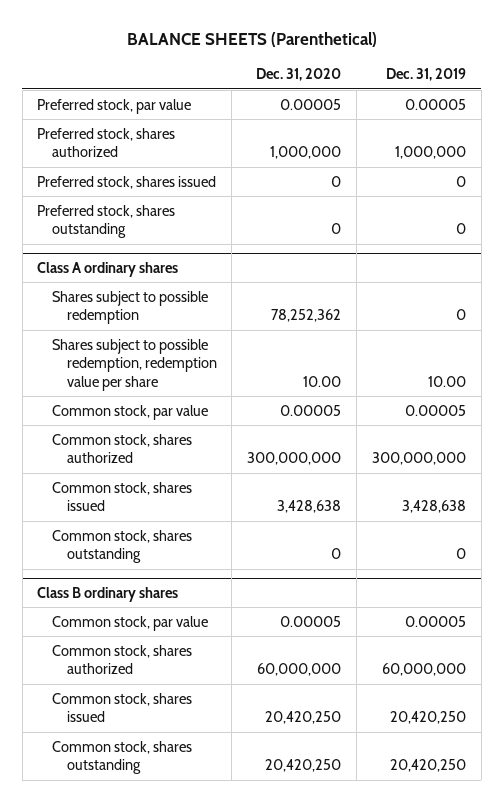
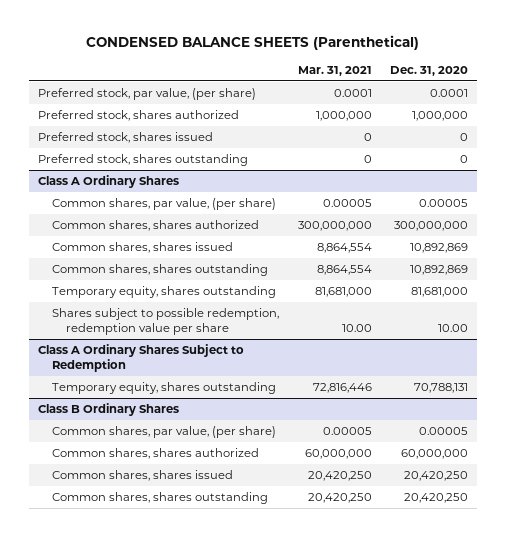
- BALANCE SHEETS (Parenthetical)
+ CONDENSED BALANCE SHEETS (Parenthetical)
- | Dec. 31, 2020 | Dec. 31, 2019
+ | Mar. 31, 2021 | Dec. 31, 2020
- Preferred stock, par value | 0.00005 | 0.00005
+ Preferred stock, par value, (per share) | 0.0001 | 0.0001
- Class A ordinary shares
- Shares subject to possible redemption | 78,252,362 | 0
+ Class A Ordinary Shares
+ Common shares, par value, (per share) | 0.00005 | 0.00005
+ Common shares, shares authorized | 300,000,000 | 300,000,000
+ Common shares, shares issued | 8,864,554 | 10,892,869
+ Common shares, shares outstanding | 8,864,554 | 10,892,869
+ Temporary equity, shares outstanding | 81,681,000 | 81,681,000
- Common stock, par value | 0.00005 | 0.00005
- Common stock, shares authorized | 300,000,000 | 300,000,000
- Common stock, shares issued | 3,428,638 | 3,428,638
- Common stock, shares outstanding | 0 | 0
- Class B ordinary shares
- Common stock, par value | 0.00005 | 0.00005
- Common stock, shares authorized | 60,000,000 | 60,000,000
- Common stock, shares issued | 20,420,250 | 20,420,250
- Common stock, shares outstanding | 20,420,250 | 20,420,250
+ Class A Ordinary Shares Subject to Redemption
+ Temporary equity, shares outstanding | 72,816,446 | 70,788,131
+ Class B Ordinary Shares
+ Common shares, par value, (per share) | 0.00005 | 0.00005
+ Common shares, shares authorized | 60,000,000 | 60,000,000
+ Common shares, shares issued | 20,420,250 | 20,420,250
+ Common shares, shares outstanding | 20,420,250 | 20,420,250

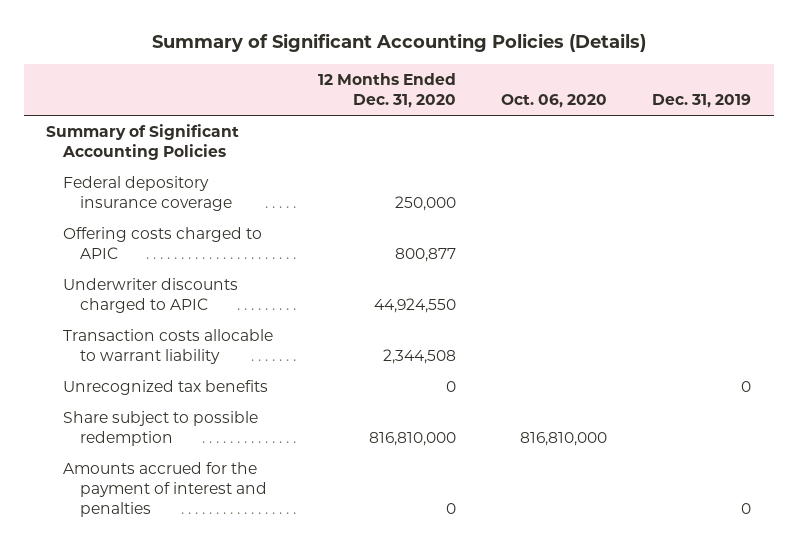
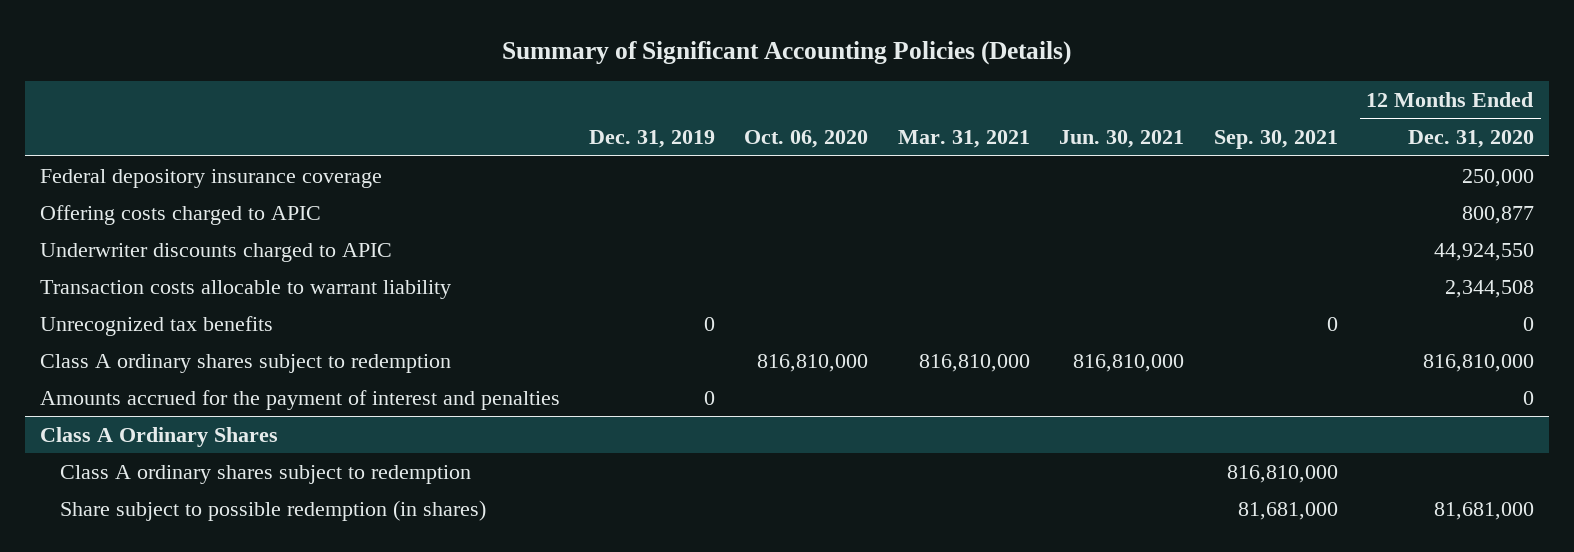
- | 12 Months Ended Dec. 31, 2020 | Oct. 06, 2020 | Dec. 31, 2019
+ | Dec. 31, 2019 | Oct. 06, 2020 | Mar. 31, 2021 | Jun. 30, 2021 | Sep. 30, 2021 | 12 Months Ended Dec. 31, 2020
- Summary of Significant Accounting Policies
- Share subject to possible redemption | 816,810,000 | 816,810,000 |
+ Class A ordinary shares subject to redemption | | 816,810,000 | 816,810,000 | 816,810,000 | | 816,810,000
+ Class A Ordinary Shares
+ Class A ordinary shares subject to redemption | | | | | 816,810,000 |
+ Share subject to possible redemption (in shares) | | | | | 81,681,000 | 81,681,000

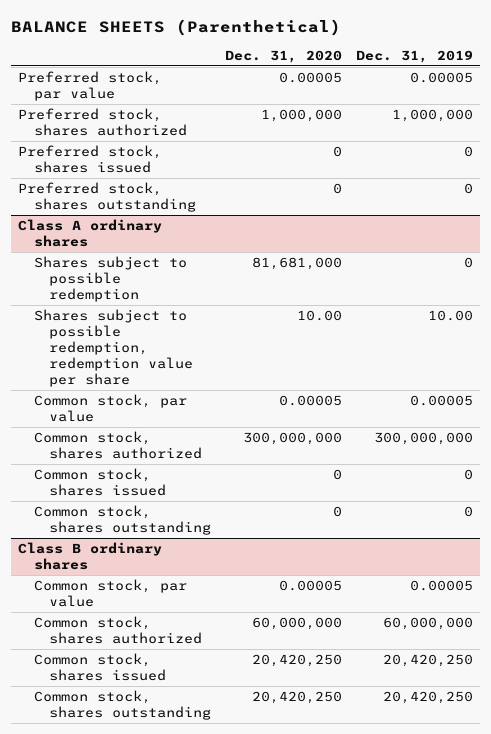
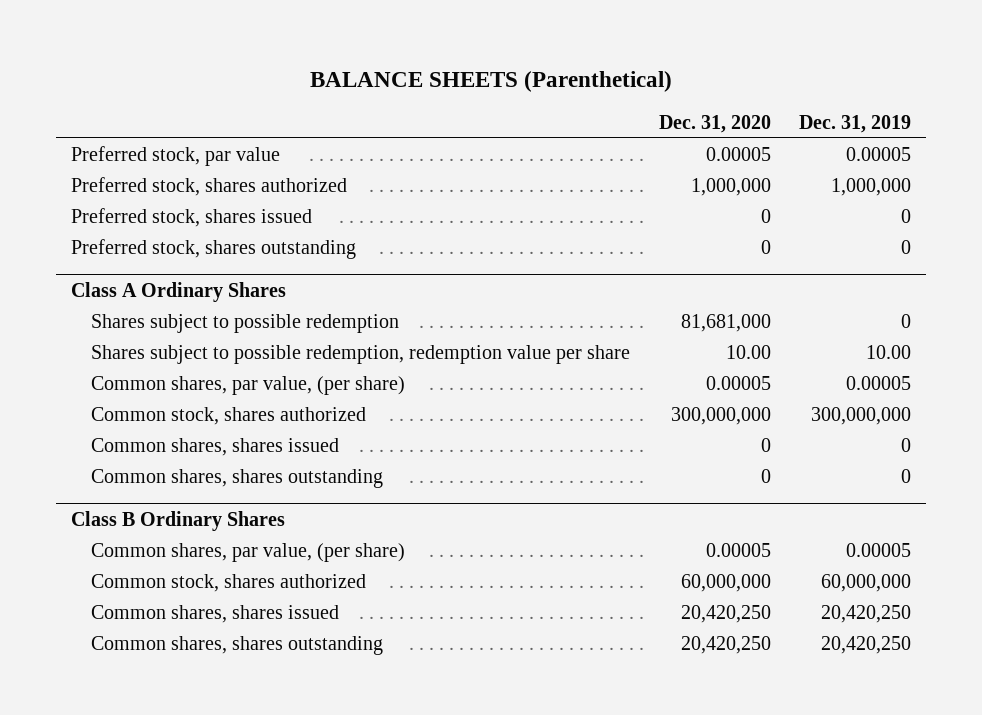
- Class A ordinary shares
+ Class A Ordinary Shares
- Common stock, par value | 0.00005 | 0.00005
+ Common shares, par value, (per share) | 0.00005 | 0.00005
- Common stock, shares issued | 0 | 0
- Common stock, shares outstanding | 0 | 0
- Class B ordinary shares
- Common stock, par value | 0.00005 | 0.00005
+ Common shares, shares issued | 0 | 0
+ Common shares, shares outstanding | 0 | 0
+ Class B Ordinary Shares
+ Common shares, par value, (per share) | 0.00005 | 0.00005
- Common stock, shares issued | 20,420,250 | 20,420,250
- Common stock, shares outstanding | 20,420,250 | 20,420,250
+ Common shares, shares issued | 20,420,250 | 20,420,250
+ Common shares, shares outstanding | 20,420,250 | 20,420,250

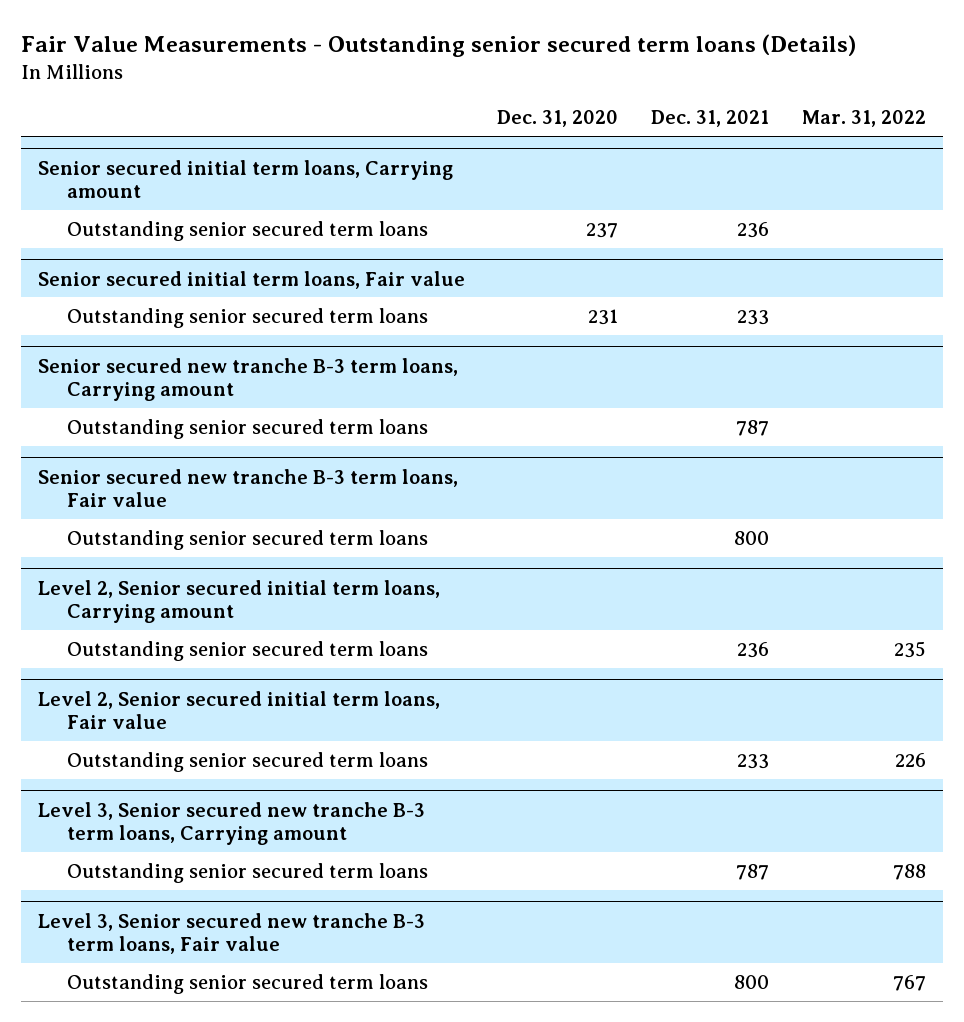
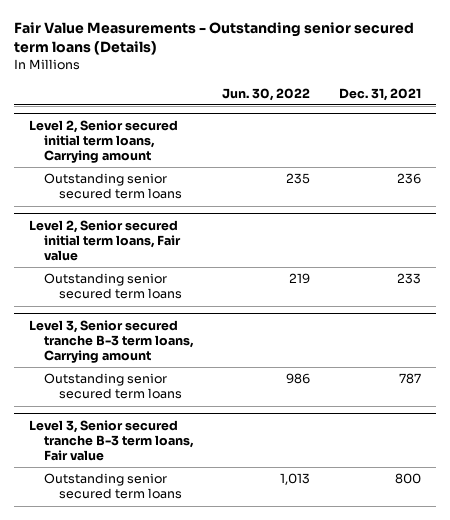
- | Dec. 31, 2020 | Dec. 31, 2021 | Mar. 31, 2022
+ | Jun. 30, 2022 | Dec. 31, 2021
- Senior secured initial term loans, Carrying amount
- Outstanding senior secured term loans | 237 | 236 |
- Senior secured initial term loans, Fair value
- Outstanding senior secured term loans | 231 | 233 |
- Senior secured new tranche B-3 term loans, Carrying amount
- Outstanding senior secured term loans | | 787 |
- Senior secured new tranche B-3 term loans, Fair value
- Outstanding senior secured term loans | | 800 |
- Level 3, Senior secured new tranche B-3 term loans, Carrying amount
+ Level 3, Senior secured tranche B-3 term loans, Carrying amount
- Level 3, Senior secured new tranche B-3 term loans, Fair value
+ Level 3, Senior secured tranche B-3 term loans, Fair value

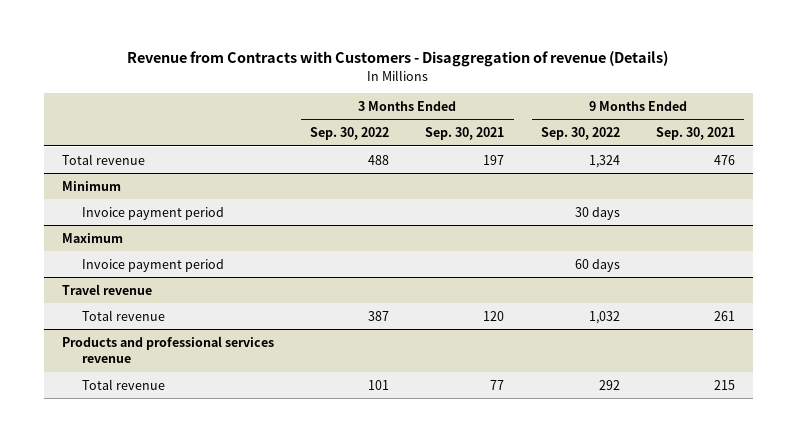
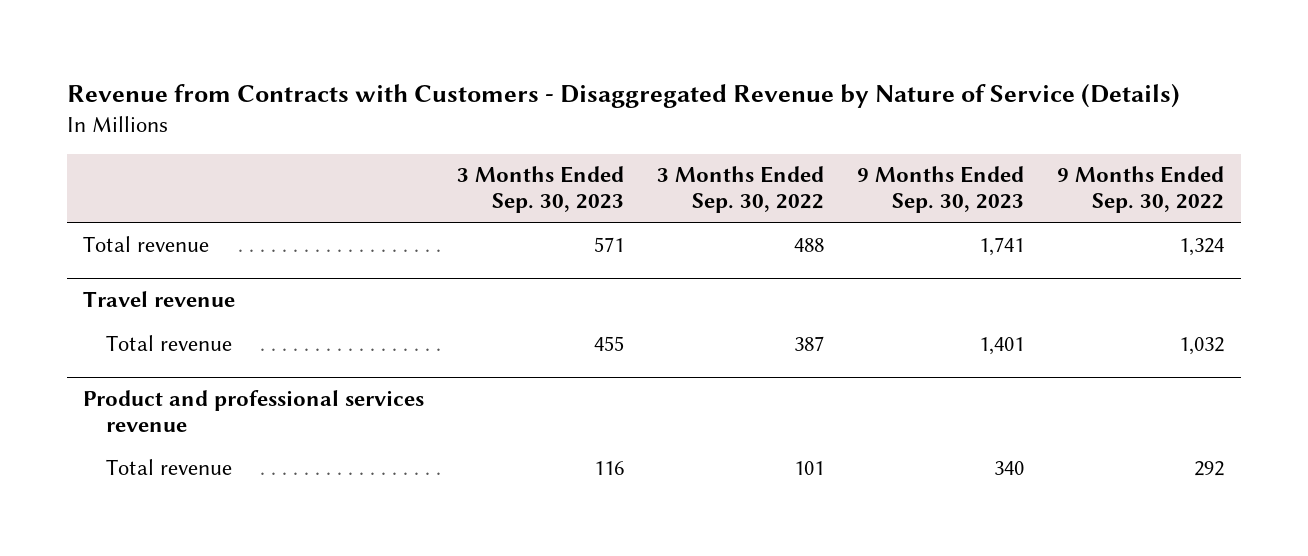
- Revenue from Contracts with Customers - Disaggregation of revenue (Details)
+ Revenue from Contracts with Customers - Disaggregated Revenue by Nature of Service (Details)
- | 3 Months Ended Sep. 30, 2022 | 3 Months Ended Sep. 30, 2021 | 9 Months Ended Sep. 30, 2022 | 9 Months Ended Sep. 30, 2021
+ | 3 Months Ended Sep. 30, 2023 | 3 Months Ended Sep. 30, 2022 | 9 Months Ended Sep. 30, 2023 | 9 Months Ended Sep. 30, 2022
- Minimum
- Invoice payment period | | | 30 days |
- Maximum
- Invoice payment period | | | 60 days |
- Products and professional services revenue
+ Product and professional services revenue

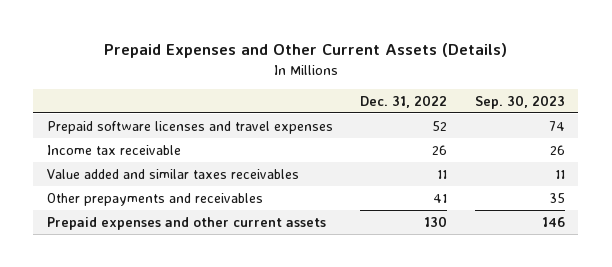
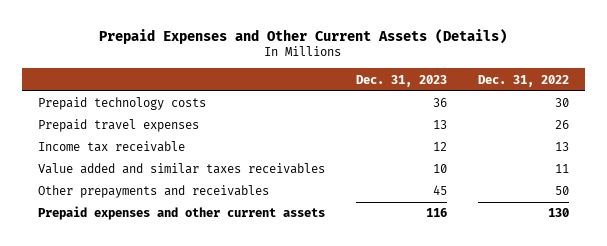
- | Dec. 31, 2022 | Sep. 30, 2023
+ | Dec. 31, 2023 | Dec. 31, 2022
- Prepaid software licenses and travel expenses | 52 | 74
- Income tax receivable | 26 | 26
+ Prepaid technology costs | 36 | 30
+ Prepaid travel expenses | 13 | 26
+ Income tax receivable | 12 | 13
- Other prepayments and receivables | 41 | 35
+ Other prepayments and receivables | 45 | 50

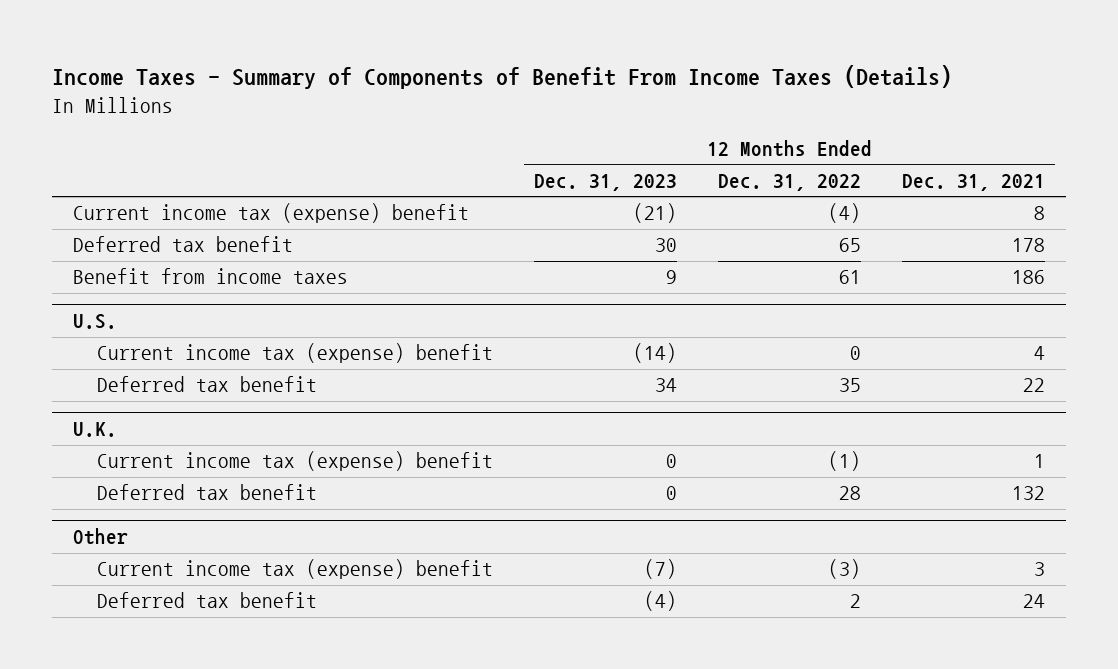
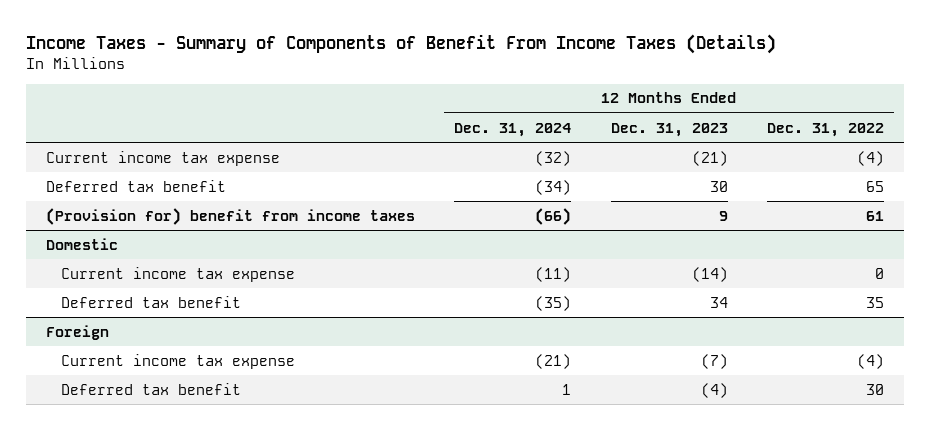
- | 12 Months Ended Dec. 31, 2023 | 12 Months Ended Dec. 31, 2022 | 12 Months Ended Dec. 31, 2021
+ | 12 Months Ended Dec. 31, 2024 | 12 Months Ended Dec. 31, 2023 | 12 Months Ended Dec. 31, 2022
- Current income tax (expense) benefit | (21) | (4) | 8
+ Current income tax expense | (32) | (21) | (4)
- Benefit from income taxes | 9 | 61 | 186
- U.S.
- Current income tax (expense) benefit | (14) | 0 | 4
+ (Provision for) benefit from income taxes | (66) | 9 | 61
+ Domestic
+ Current income tax expense | (11) | (14) | 0
- U.K.
- Current income tax (expense) benefit | 0 | (1) | 1
- Deferred tax benefit | 0 | 28 | 132
- Other
- Current income tax (expense) benefit | (7) | (3) | 3
- Deferred tax benefit | (4) | 2 | 24
+ Foreign
+ Current income tax expense | (21) | (7) | (4)
+ Deferred tax benefit | 1 | (4) | 30

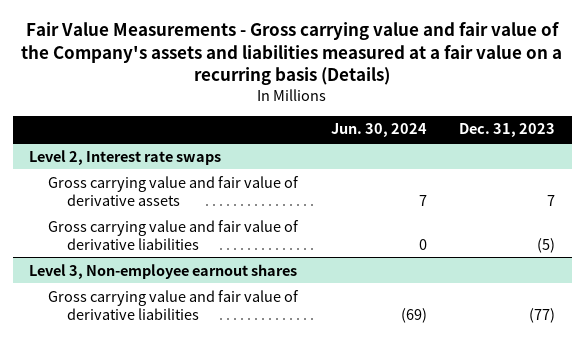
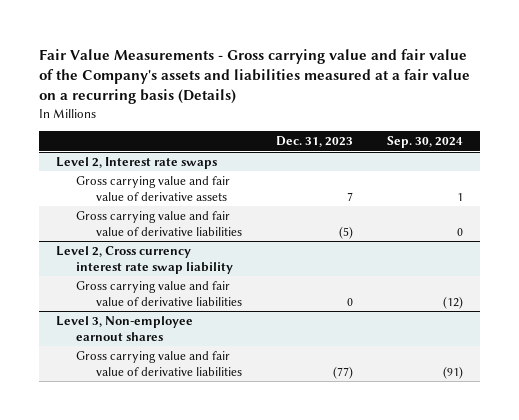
- | Jun. 30, 2024 | Dec. 31, 2023
+ | Dec. 31, 2023 | Sep. 30, 2024
+ Level 2, Cross currency interest rate swap liability
+ Gross carrying value and fair value of derivative liabilities | 0 | (12)

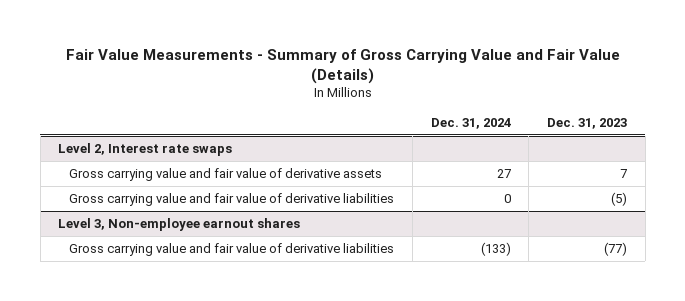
- Fair Value Measurements - Gross carrying value and fair value of the Company's assets and liabilities measured at a fair value on a recurring basis (Details)
+ Fair Value Measurements - Summary of Gross Carrying Value and Fair Value (Details)
- | Dec. 31, 2023 | Sep. 30, 2024
+ | Dec. 31, 2024 | Dec. 31, 2023
- Level 2, Cross currency interest rate swap liability
- Gross carrying value and fair value of derivative liabilities | 0 | (12)

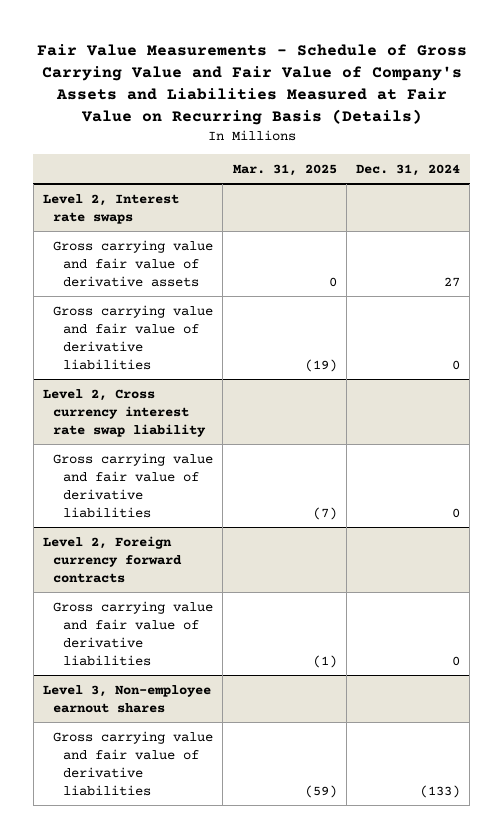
- Fair Value Measurements - Summary of Gross Carrying Value and Fair Value (Details)
+ Fair Value Measurements - Schedule of Gross Carrying Value and Fair Value of Company's Assets and Liabilities Measured at Fair Value on Recurring Basis (Details)
- | Dec. 31, 2024 | Dec. 31, 2023
+ | Mar. 31, 2025 | Dec. 31, 2024
+ Level 2, Cross currency interest rate swap liability
+ Gross carrying value and fair value of derivative liabilities | (7) | 0
+ Level 2, Foreign currency forward contracts
+ Gross carrying value and fair value of derivative liabilities | (1) | 0

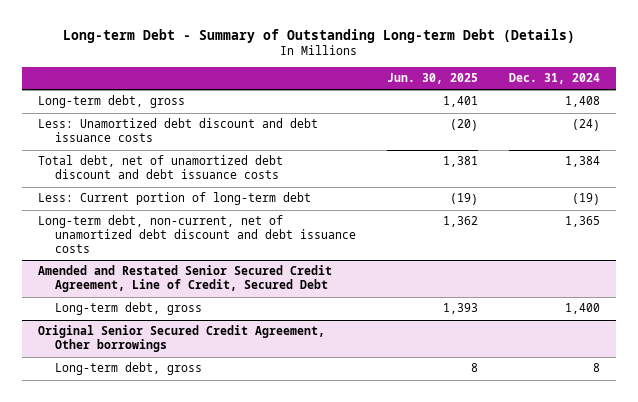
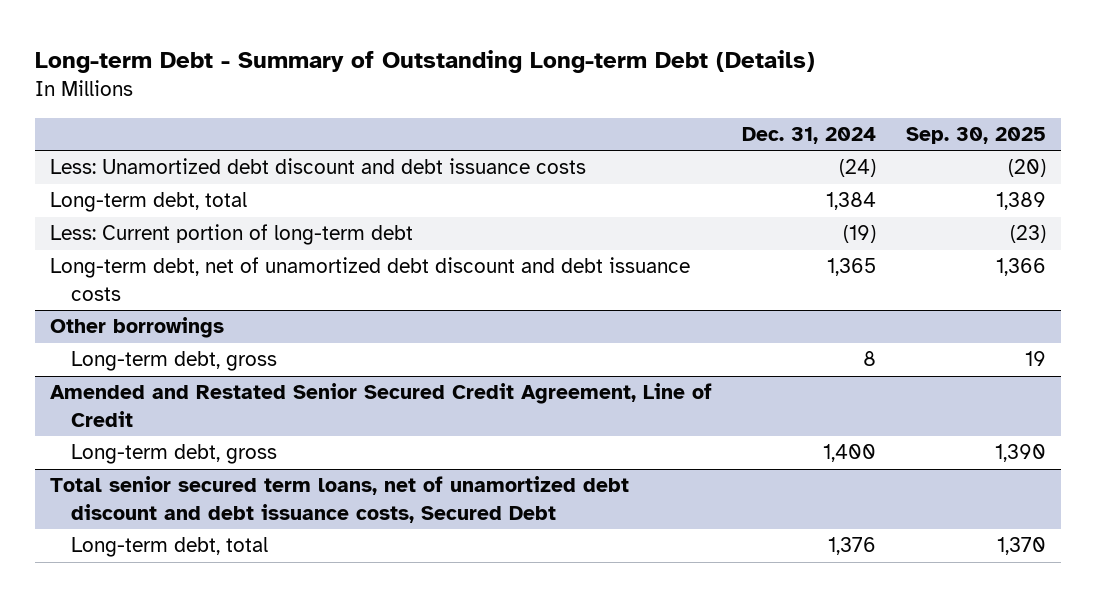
- | Jun. 30, 2025 | Dec. 31, 2024
+ | Dec. 31, 2024 | Sep. 30, 2025
- Long-term debt, gross | 1,401 | 1,408
- Total debt, net of unamortized debt discount and debt issuance costs | 1,381 | 1,384
+ Long-term debt, total | 1,384 | 1,389
- Long-term debt, non-current, net of unamortized debt discount and debt issuance costs | 1,362 | 1,365
- Amended and Restated Senior Secured Credit Agreement, Line of Credit, Secured Debt
- Long-term debt, gross | 1,393 | 1,400
- Original Senior Secured Credit Agreement, Other borrowings
+ Long-term debt, net of unamortized debt discount and debt issuance costs | 1,365 | 1,366
+ Other borrowings
+ Amended and Restated Senior Secured Credit Agreement, Line of Credit
+ Long-term debt, gross | 1,400 | 1,390
+ Total senior secured term loans, net of unamortized debt discount and debt issuance costs, Secured Debt
+ Long-term debt, total | 1,376 | 1,370

